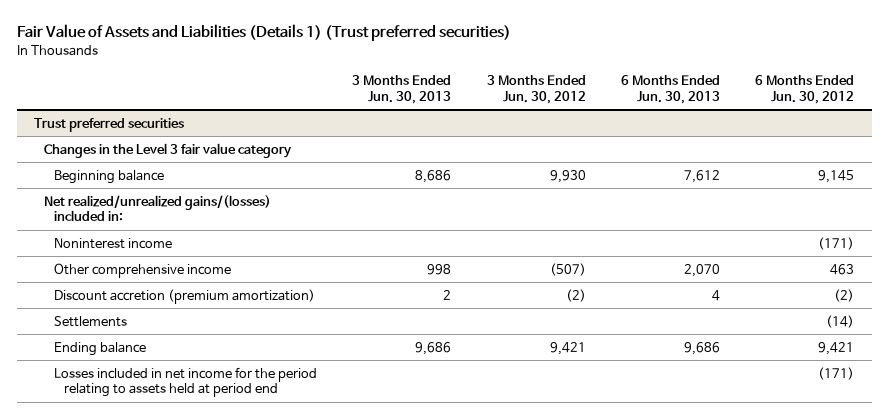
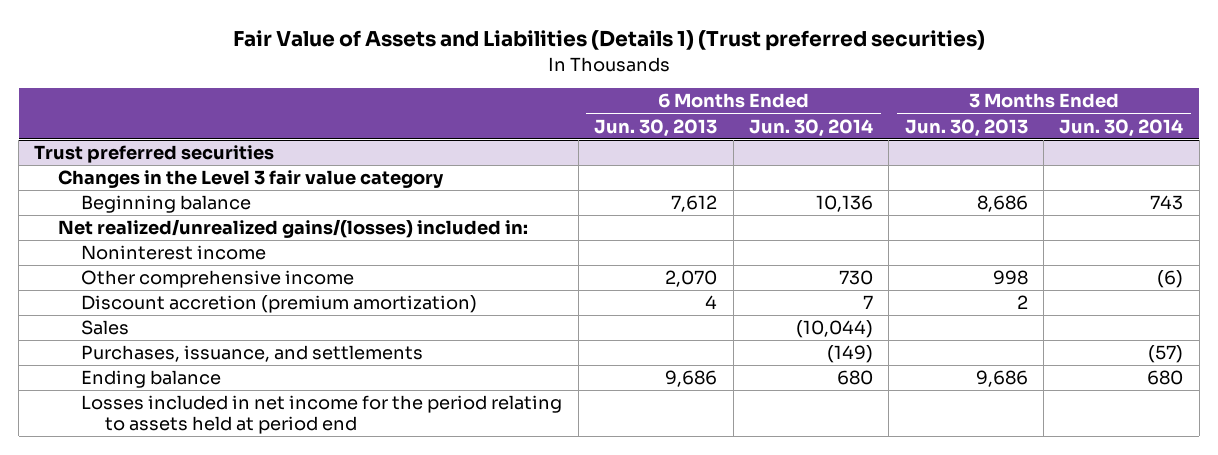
- | 3 Months Ended Jun. 30, 2013 | 3 Months Ended Jun. 30, 2012 | 6 Months Ended Jun. 30, 2013 | 6 Months Ended Jun. 30, 2012
+ | 6 Months Ended Jun. 30, 2013 | 6 Months Ended Jun. 30, 2014 | 3 Months Ended Jun. 30, 2013 | 3 Months Ended Jun. 30, 2014
@ Trust preferred securities
- Settlements | | | | (14)
+ Sales | | (10,044) | |
+ Purchases, issuance, and settlements | | (149) | | (57)

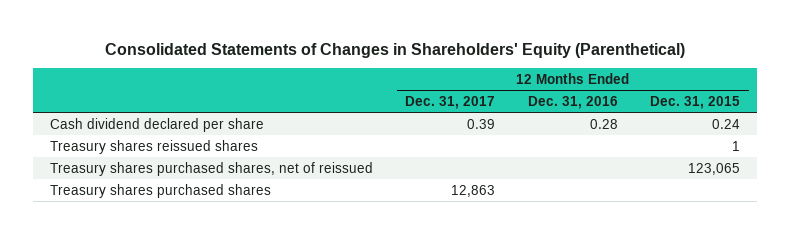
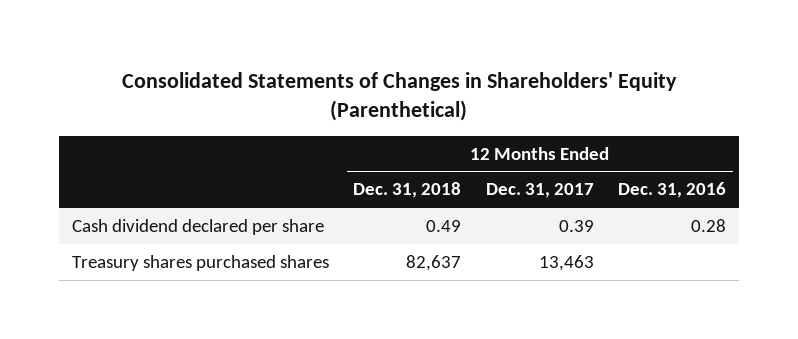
- | 12 Months Ended Dec. 31, 2017 | 12 Months Ended Dec. 31, 2016 | 12 Months Ended Dec. 31, 2015
+ | 12 Months Ended Dec. 31, 2018 | 12 Months Ended Dec. 31, 2017 | 12 Months Ended Dec. 31, 2016
- Treasury shares reissued shares | | | 1
- Treasury shares purchased shares, net of reissued | | | 123,065
- Treasury shares purchased shares | 12,863 | |
+ Treasury shares purchased shares | 82,637 | 13,463 |

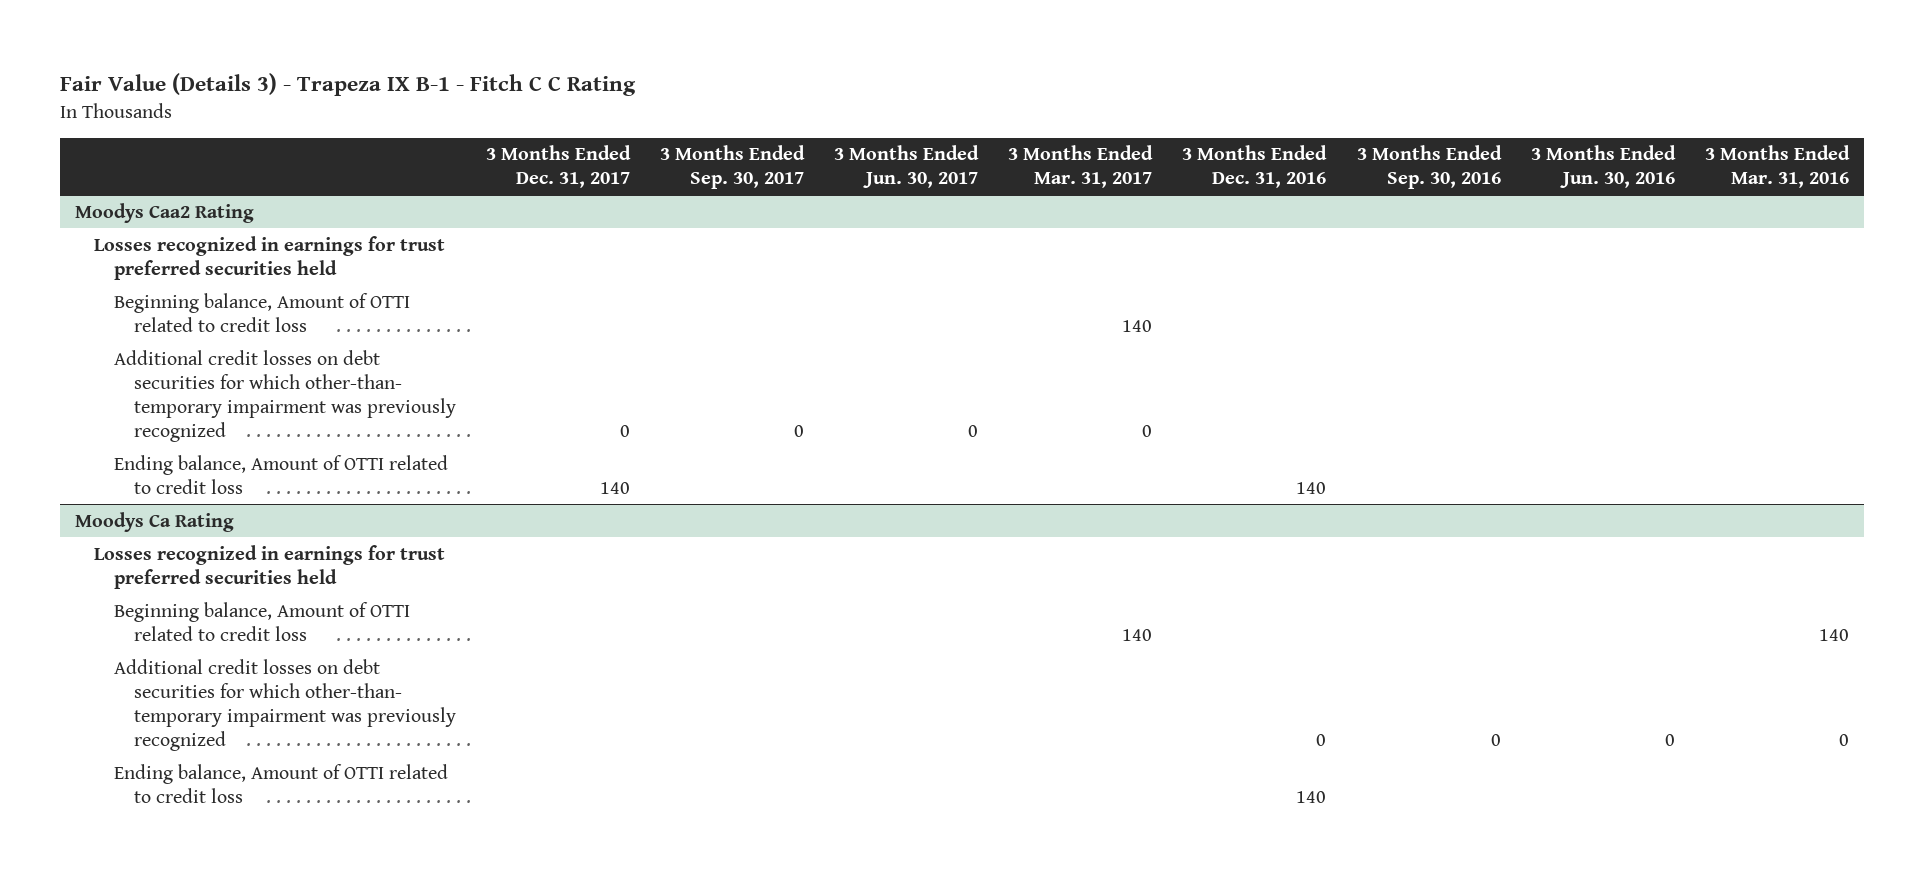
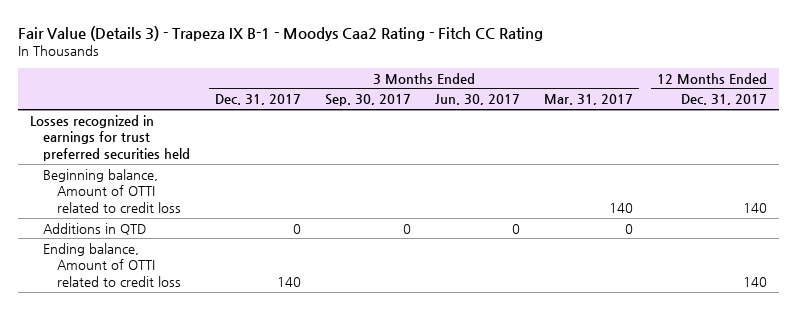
- Fair Value (Details 3) - Trapeza IX B-1 - Fitch C C Rating
+ Fair Value (Details 3) - Trapeza IX B-1 - Moodys Caa2 Rating - Fitch CC Rating
- | 3 Months Ended Dec. 31, 2017 | 3 Months Ended Sep. 30, 2017 | 3 Months Ended Jun. 30, 2017 | 3 Months Ended Mar. 31, 2017 | 3 Months Ended Dec. 31, 2016 | 3 Months Ended Sep. 30, 2016 | 3 Months Ended Jun. 30, 2016 | 3 Months Ended Mar. 31, 2016
+ | 3 Months Ended Dec. 31, 2017 | 3 Months Ended Sep. 30, 2017 | 3 Months Ended Jun. 30, 2017 | 3 Months Ended Mar. 31, 2017 | 12 Months Ended Dec. 31, 2017
- Moodys Caa2 Rating
- Additional credit losses on debt securities for which other-than- temporary impairment was previously recognized | 0 | 0 | 0 | 0 | | | |
+ Additions in QTD | 0 | 0 | 0 | 0 |
- Moodys Ca Rating
- Losses recognized in earnings for trust preferred securities held
- Beginning balance, Amount of OTTI related to credit loss | | | | 140 | | | | 140
- Additional credit losses on debt securities for which other-than- temporary impairment was previously recognized | | | | | 0 | 0 | 0 | 0
- Ending balance, Amount of OTTI related to credit loss | | | | | 140 | | |

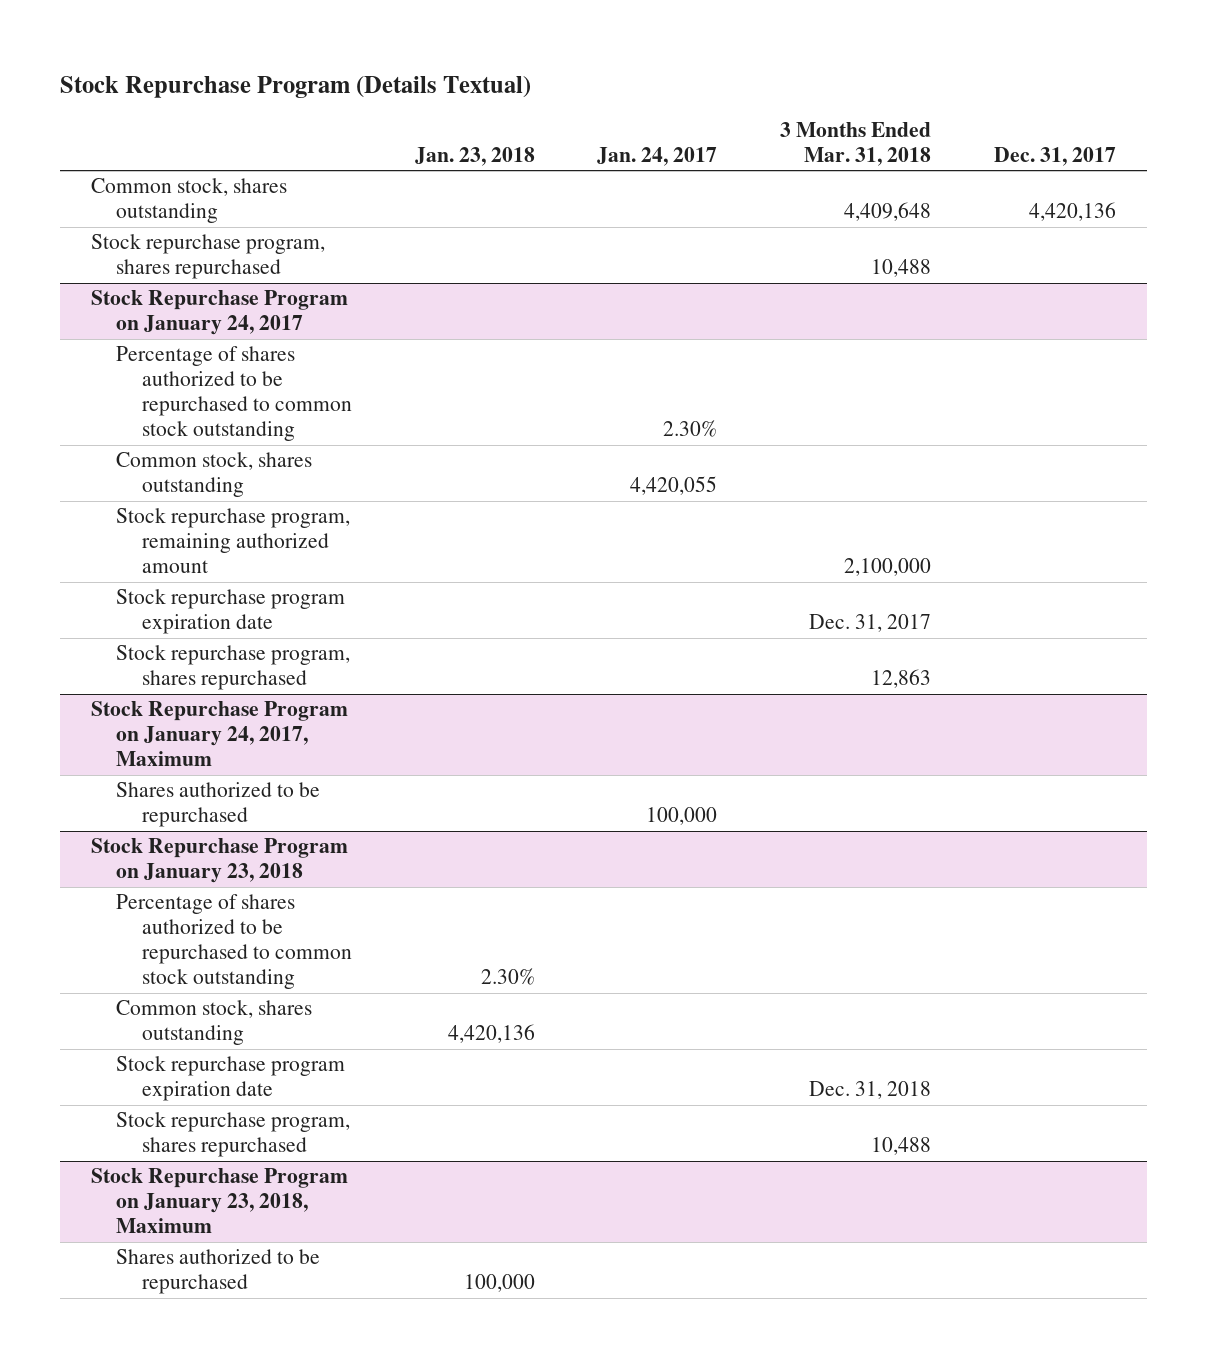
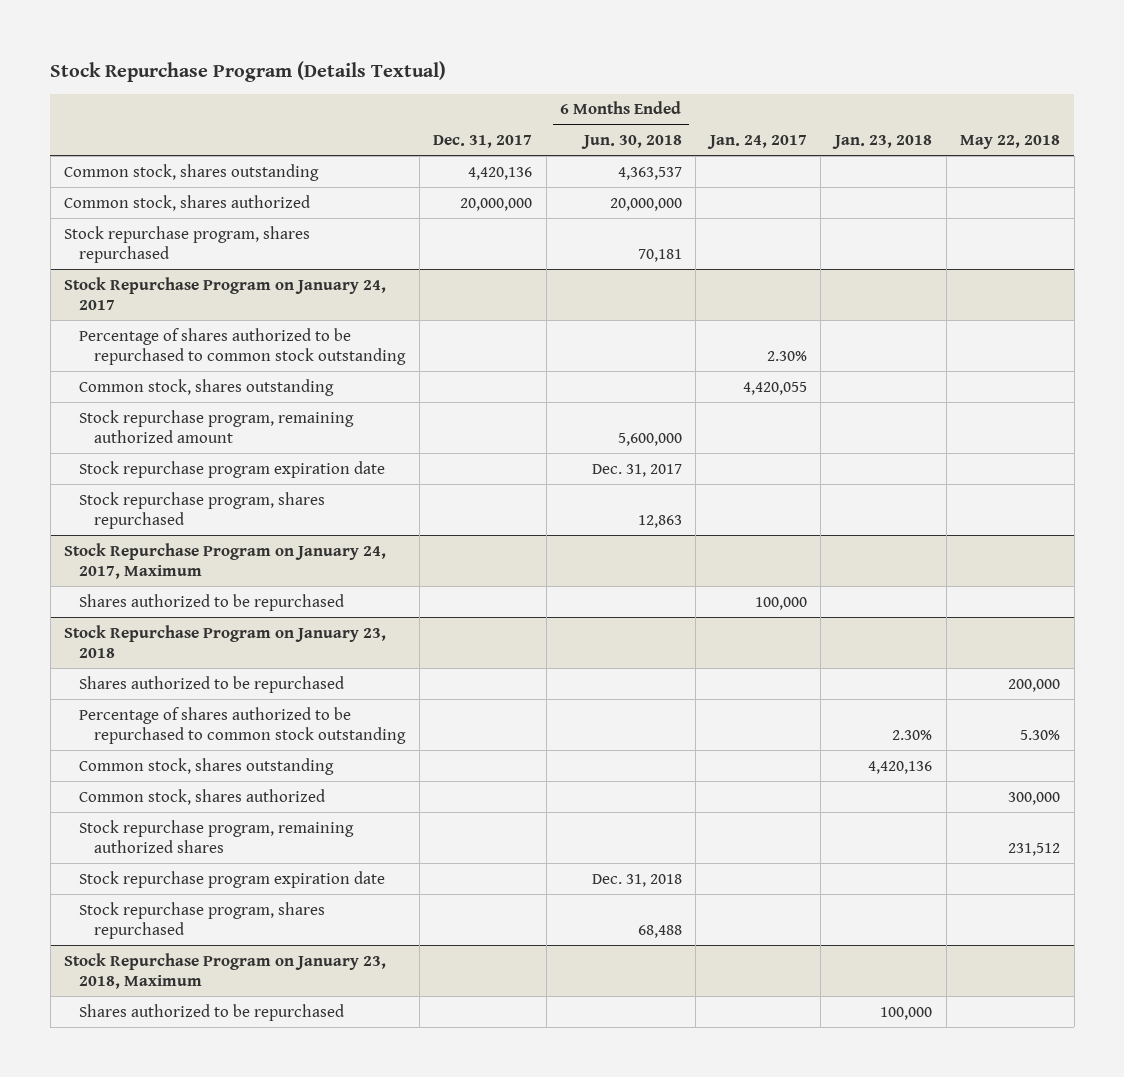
- | Jan. 23, 2018 | Jan. 24, 2017 | 3 Months Ended Mar. 31, 2018 | Dec. 31, 2017
+ | Dec. 31, 2017 | 6 Months Ended Jun. 30, 2018 | Jan. 24, 2017 | Jan. 23, 2018 | May 22, 2018
+ Common stock, shares authorized | 20,000,000 | 20,000,000 | | |
@ Stock Repurchase Program on January 23, 2018
+ Shares authorized to be repurchased | | | | | 200,000
+ Common stock, shares authorized | | | | | 300,000
+ Stock repurchase program, remaining authorized shares | | | | | 231,512

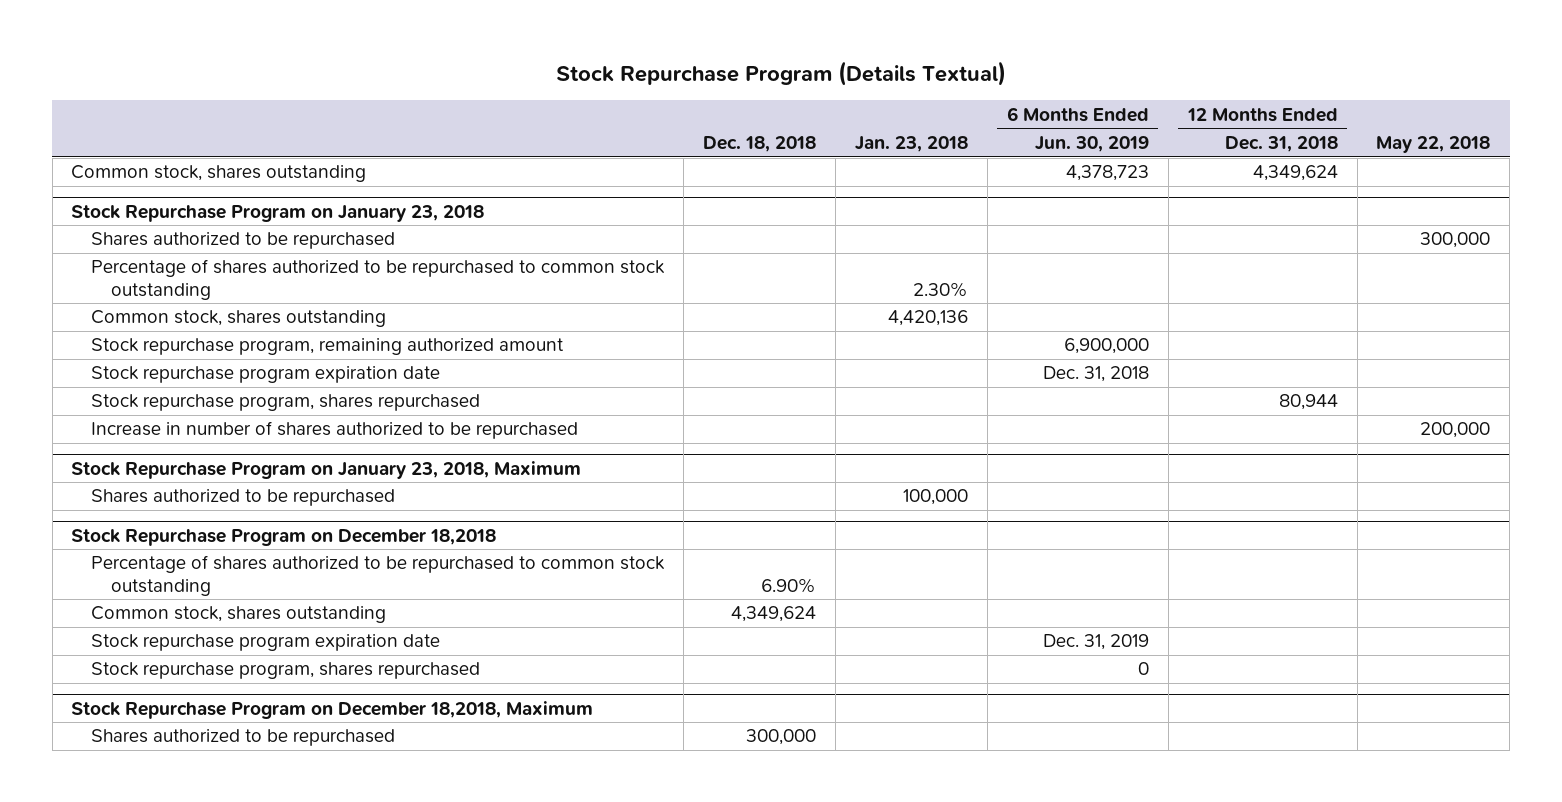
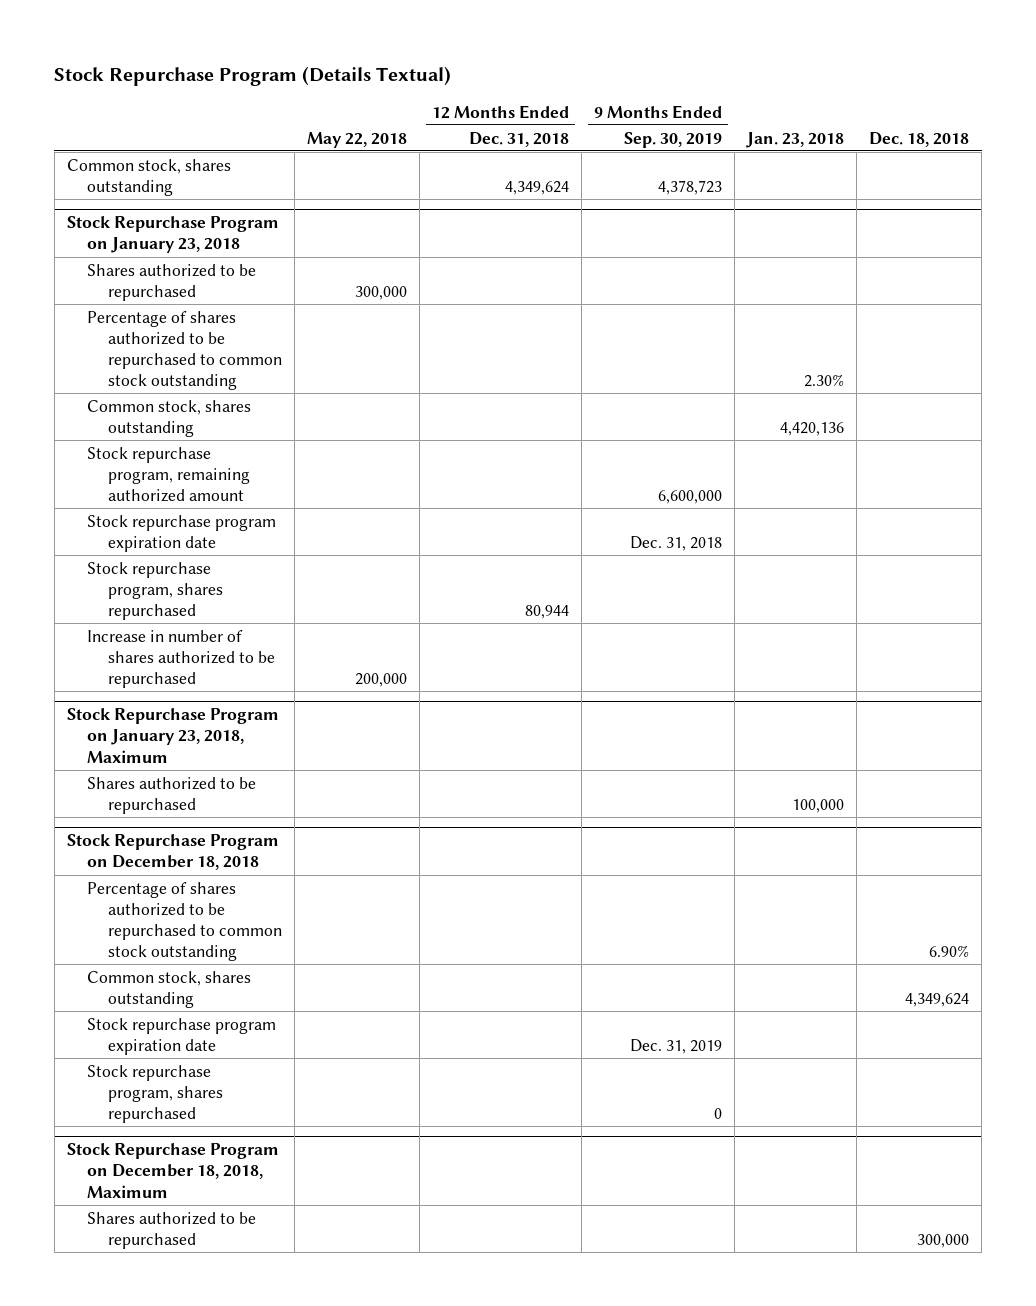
- | Dec. 18, 2018 | Jan. 23, 2018 | 6 Months Ended Jun. 30, 2019 | 12 Months Ended Dec. 31, 2018 | May 22, 2018
+ | May 22, 2018 | 12 Months Ended Dec. 31, 2018 | 9 Months Ended Sep. 30, 2019 | Jan. 23, 2018 | Dec. 18, 2018
- Stock Repurchase Program on December 18,2018
+ Stock Repurchase Program on December 18, 2018
- Stock Repurchase Program on December 18,2018, Maximum
+ Stock Repurchase Program on December 18, 2018, Maximum

